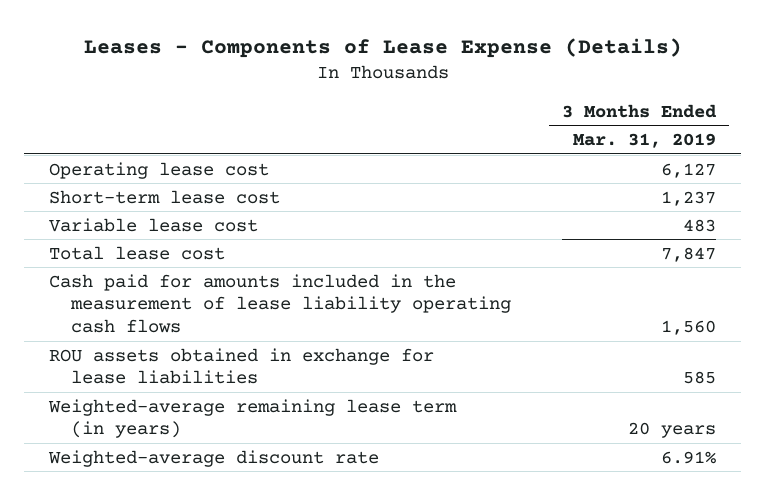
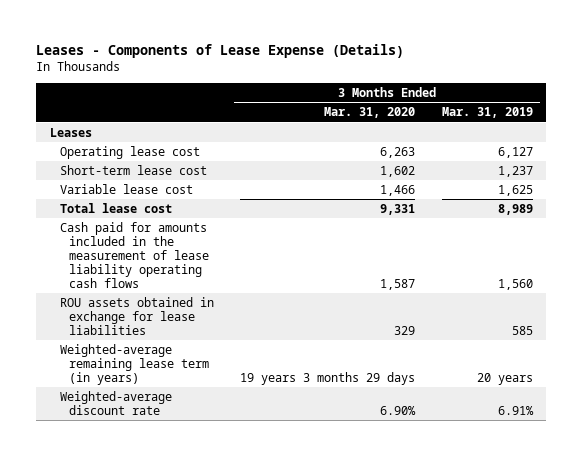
- | 3 Months Ended Mar. 31, 2019
+ | 3 Months Ended Mar. 31, 2020 | 3 Months Ended Mar. 31, 2019
+ Leases
- Variable lease cost | 483
- Total lease cost | 7,847
+ Variable lease cost | 1,466 | 1,625
+ Total lease cost | 9,331 | 8,989

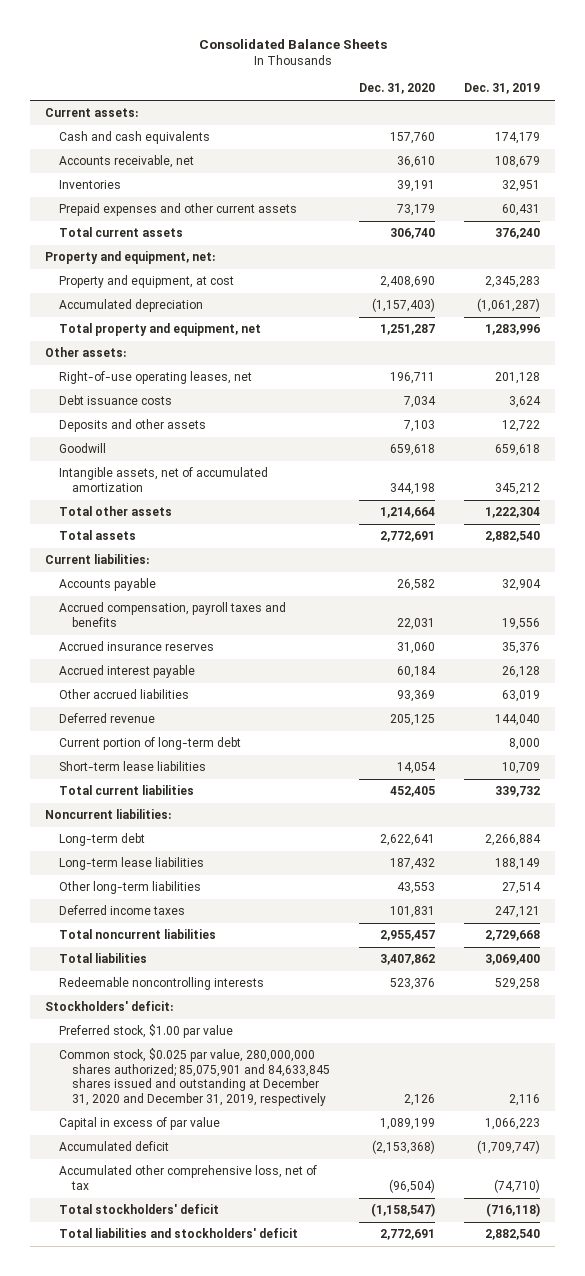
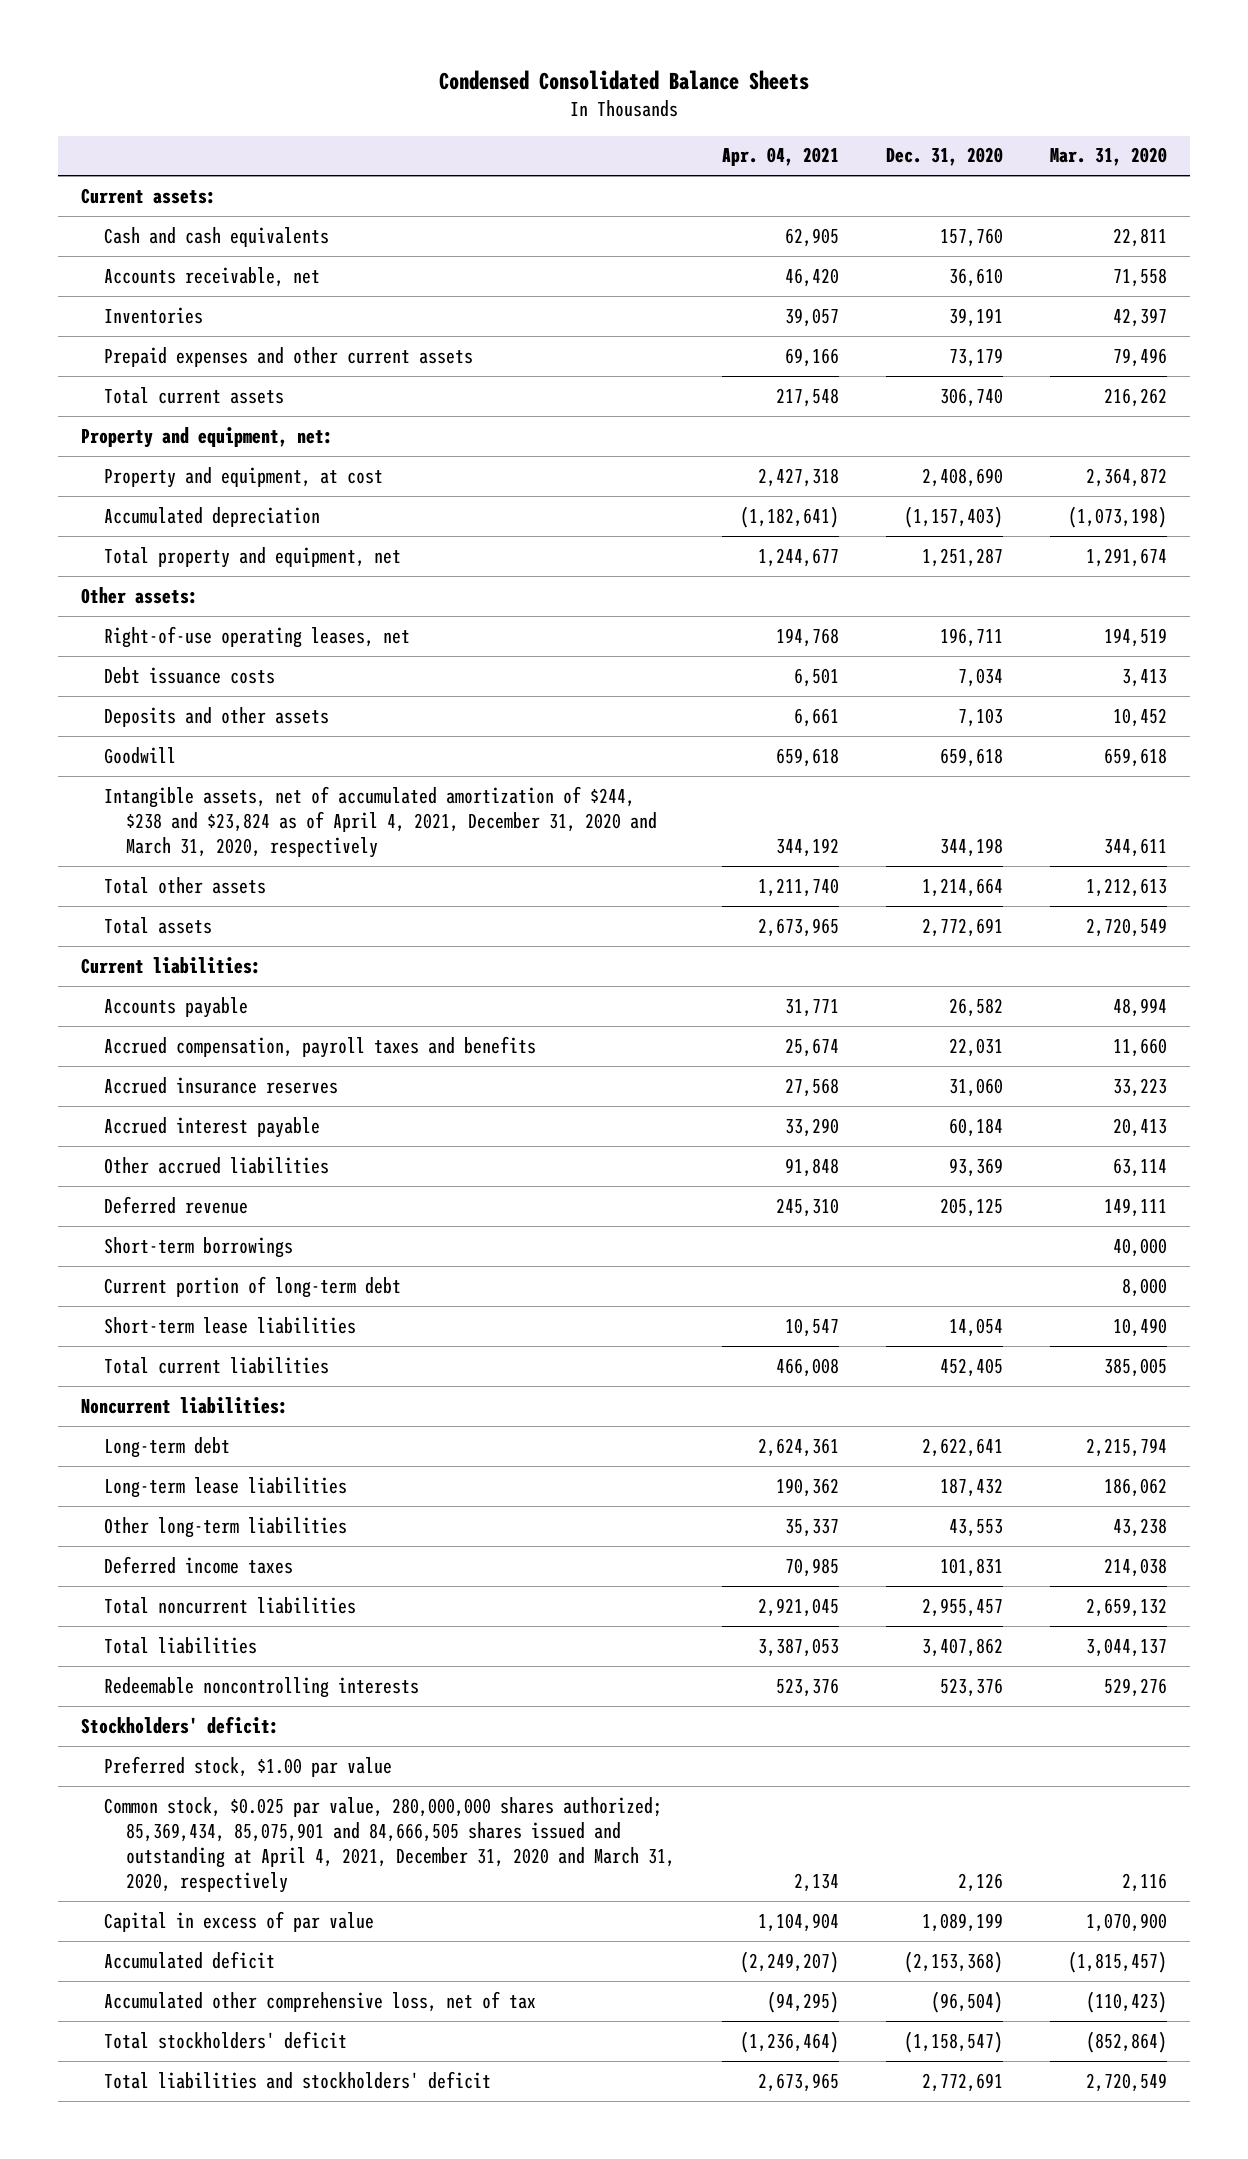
- Consolidated Balance Sheets
+ Condensed Consolidated Balance Sheets
- | Dec. 31, 2020 | Dec. 31, 2019
+ | Apr. 04, 2021 | Dec. 31, 2020 | Mar. 31, 2020
- Intangible assets, net of accumulated amortization | 344,198 | 345,212
+ Intangible assets, net of accumulated amortization of $244, $238 and $23,824 as of April 4, 2021, December 31, 2020 and March 31, 2020, respectively | 344,192 | 344,198 | 344,611
+ Short-term borrowings | | | 40,000
- Common stock, $0.025 par value, 280,000,000 shares authorized; 85,075,901 and 84,633,845 shares issued and outstanding at December 31, 2020 and December 31, 2019, respectively | 2,126 | 2,116
+ Common stock, $0.025 par value, 280,000,000 shares authorized; 85,369,434, 85,075,901 and 84,666,505 shares issued and outstanding at April 4, 2021, December 31, 2020 and March 31, 2020, respectively | 2,134 | 2,126 | 2,116

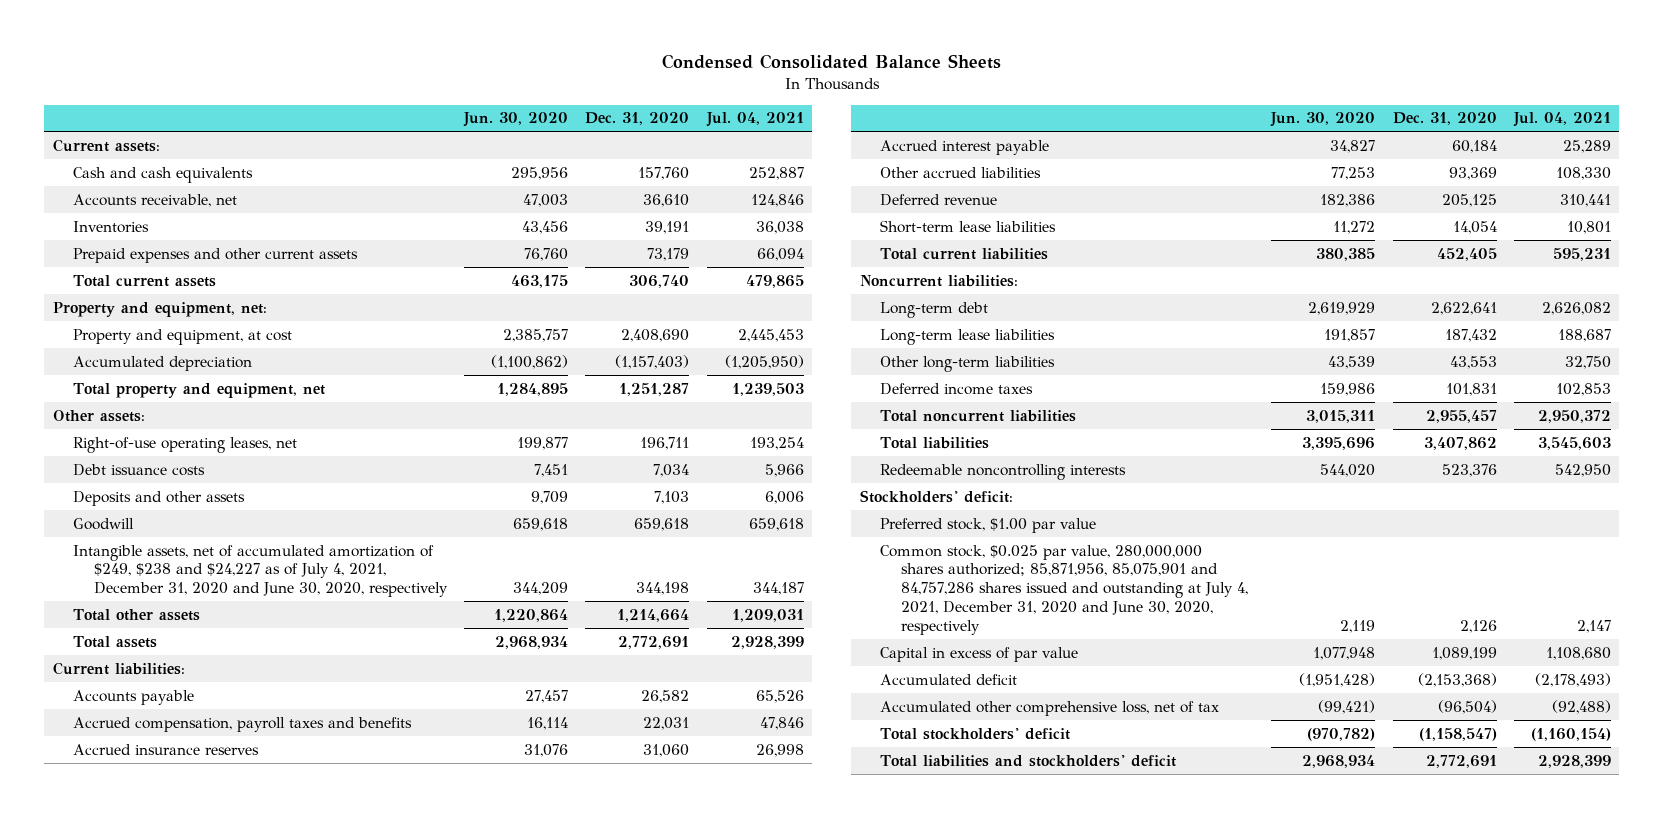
- | Apr. 04, 2021 | Dec. 31, 2020 | Mar. 31, 2020
+ | Jun. 30, 2020 | Dec. 31, 2020 | Jul. 04, 2021
- Intangible assets, net of accumulated amortization of $244, $238 and $23,824 as of April 4, 2021, December 31, 2020 and March 31, 2020, respectively | 344,192 | 344,198 | 344,611
+ Intangible assets, net of accumulated amortization of $249, $238 and $24,227 as of July 4, 2021, December 31, 2020 and June 30, 2020, respectively | 344,209 | 344,198 | 344,187
- Short-term borrowings | | | 40,000
- Current portion of long-term debt | | | 8,000
- Common stock, $0.025 par value, 280,000,000 shares authorized; 85,369,434, 85,075,901 and 84,666,505 shares issued and outstanding at April 4, 2021, December 31, 2020 and March 31, 2020, respectively | 2,134 | 2,126 | 2,116
+ Common stock, $0.025 par value, 280,000,000 shares authorized; 85,871,956, 85,075,901 and 84,757,286 shares issued and outstanding at July 4, 2021, December 31, 2020 and June 30, 2020, respectively | 2,119 | 2,126 | 2,147

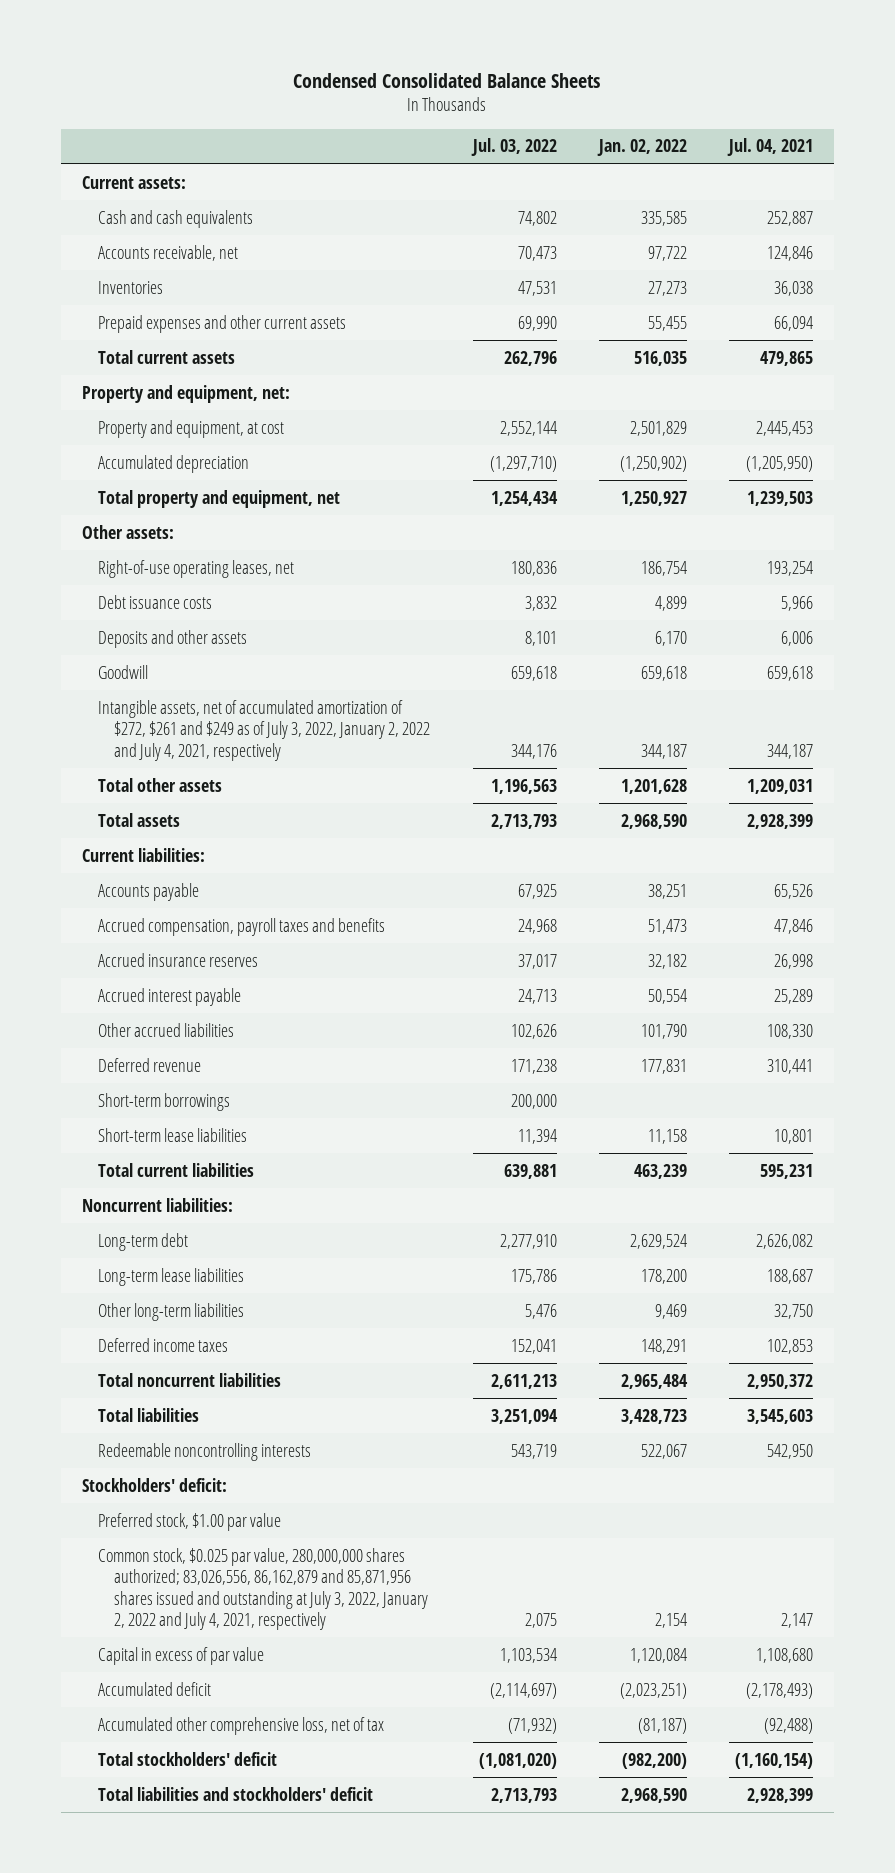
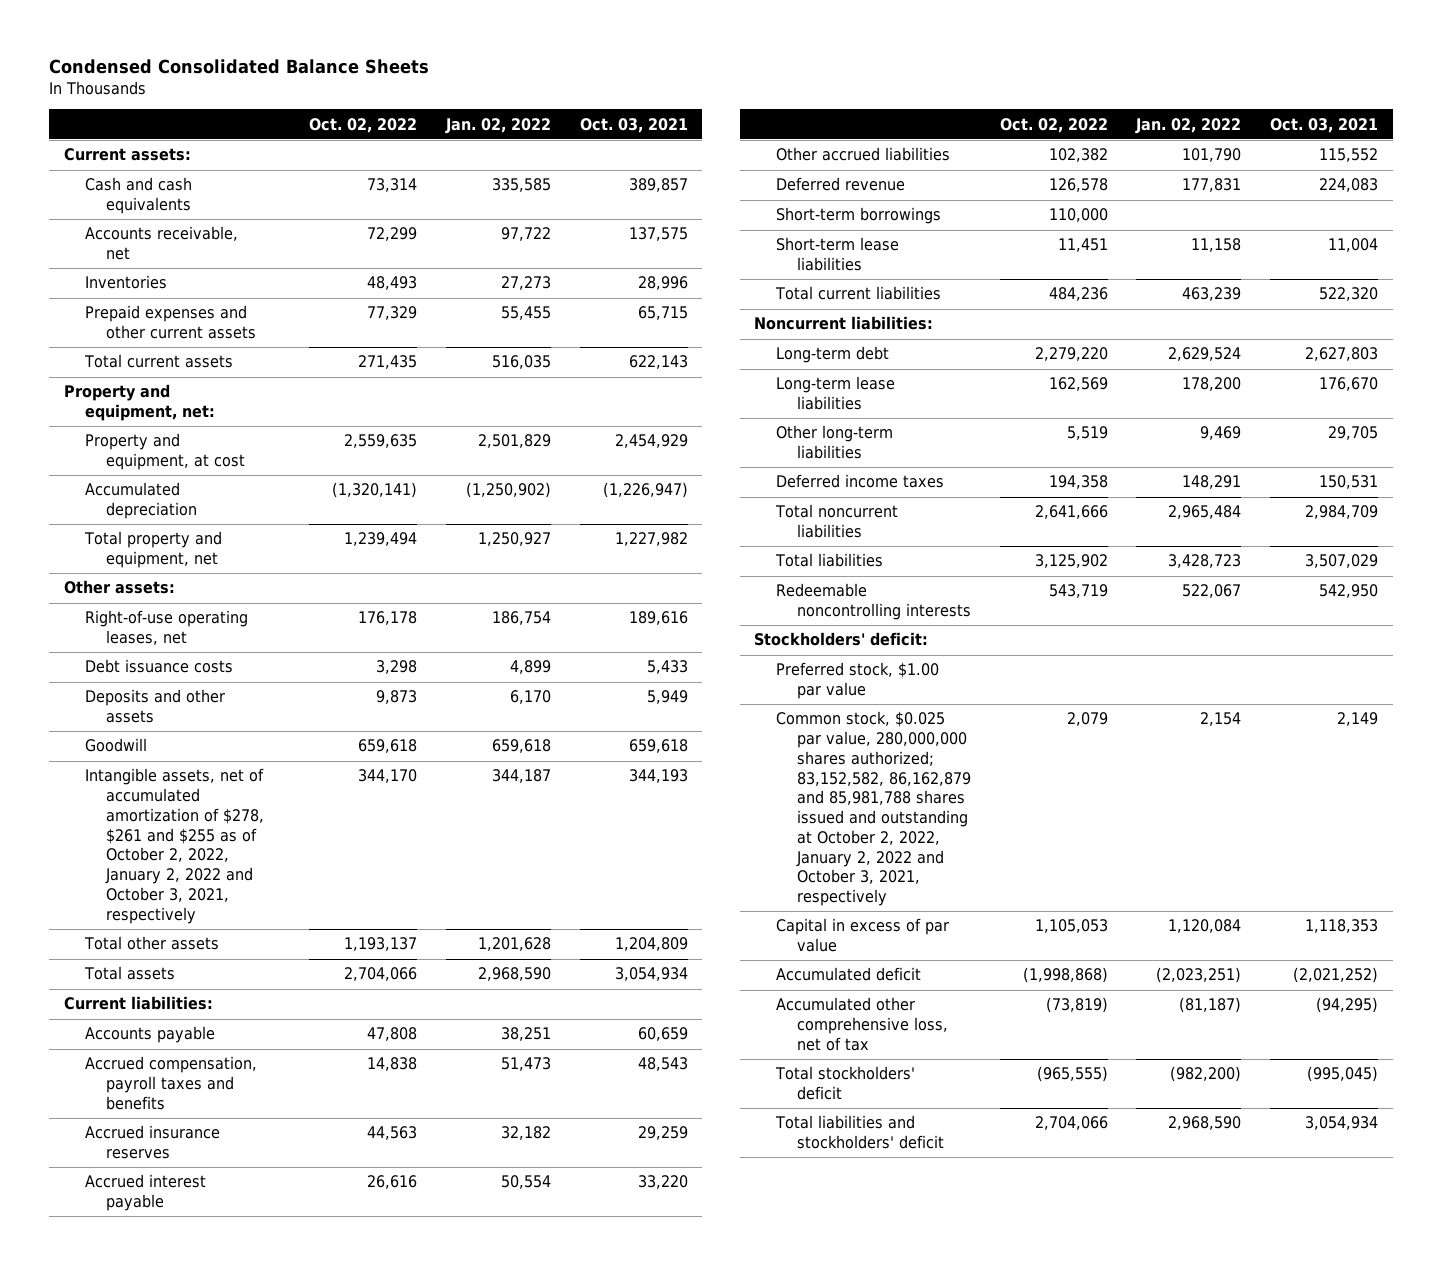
- | Jul. 03, 2022 | Jan. 02, 2022 | Jul. 04, 2021
+ | Oct. 02, 2022 | Jan. 02, 2022 | Oct. 03, 2021
- Intangible assets, net of accumulated amortization of $272, $261 and $249 as of July 3, 2022, January 2, 2022 and July 4, 2021, respectively | 344,176 | 344,187 | 344,187
+ Intangible assets, net of accumulated amortization of $278, $261 and $255 as of October 2, 2022, January 2, 2022 and October 3, 2021, respectively | 344,170 | 344,187 | 344,193
- Common stock, $0.025 par value, 280,000,000 shares authorized; 83,026,556, 86,162,879 and 85,871,956 shares issued and outstanding at July 3, 2022, January 2, 2022 and July 4, 2021, respectively | 2,075 | 2,154 | 2,147
+ Common stock, $0.025 par value, 280,000,000 shares authorized; 83,152,582, 86,162,879 and 85,981,788 shares issued and outstanding at October 2, 2022, January 2, 2022 and October 3, 2021, respectively | 2,079 | 2,154 | 2,149

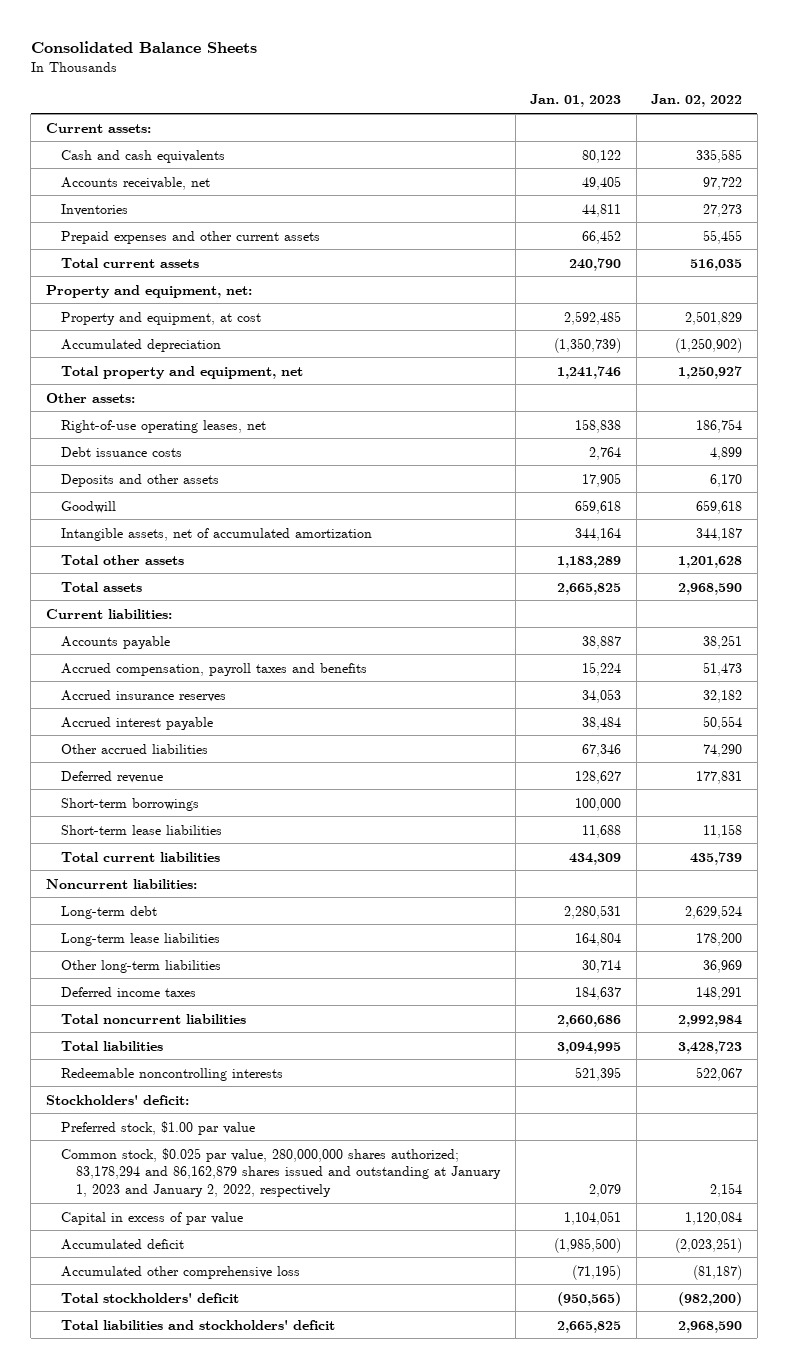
- Condensed Consolidated Balance Sheets
+ Consolidated Balance Sheets
- | Oct. 02, 2022 | Jan. 02, 2022 | Oct. 03, 2021
+ | Jan. 01, 2023 | Jan. 02, 2022
- Intangible assets, net of accumulated amortization of $278, $261 and $255 as of October 2, 2022, January 2, 2022 and October 3, 2021, respectively | 344,170 | 344,187 | 344,193
+ Intangible assets, net of accumulated amortization | 344,164 | 344,187
- Other accrued liabilities | 102,382 | 101,790 | 115,552
+ Other accrued liabilities | 67,346 | 74,290
- Total current liabilities | 484,236 | 463,239 | 522,320
+ Total current liabilities | 434,309 | 435,739
- Other long-term liabilities | 5,519 | 9,469 | 29,705
+ Other long-term liabilities | 30,714 | 36,969
- Total noncurrent liabilities | 2,641,666 | 2,965,484 | 2,984,709
+ Total noncurrent liabilities | 2,660,686 | 2,992,984
- Common stock, $0.025 par value, 280,000,000 shares authorized; 83,152,582, 86,162,879 and 85,981,788 shares issued and outstanding at October 2, 2022, January 2, 2022 and October 3, 2021, respectively | 2,079 | 2,154 | 2,149
+ Common stock, $0.025 par value, 280,000,000 shares authorized; 83,178,294 and 86,162,879 shares issued and outstanding at January 1, 2023 and January 2, 2022, respectively | 2,079 | 2,154
- Accumulated other comprehensive loss, net of tax | (73,819) | (81,187) | (94,295)
+ Accumulated other comprehensive loss | (71,195) | (81,187)

